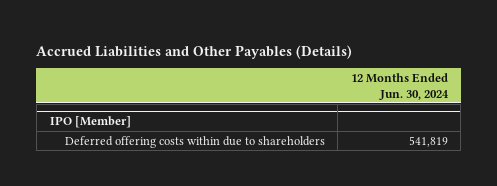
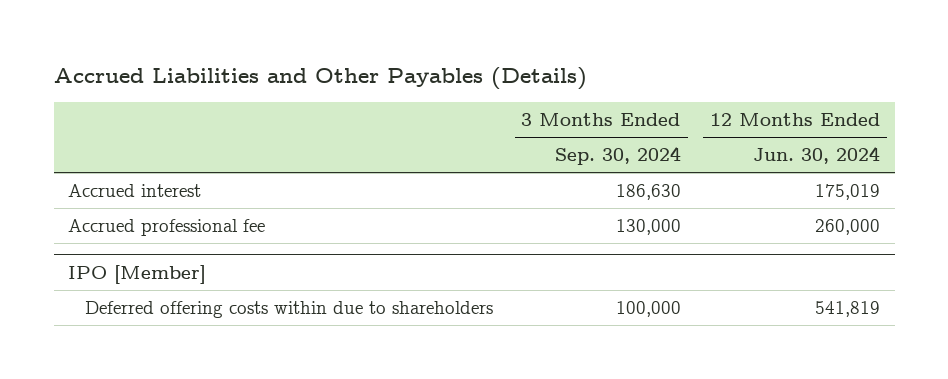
- | 12 Months Ended Jun. 30, 2024
+ | 3 Months Ended Sep. 30, 2024 | 12 Months Ended Jun. 30, 2024
+ Accrued interest | 186,630 | 175,019
+ Accrued professional fee | 130,000 | 260,000

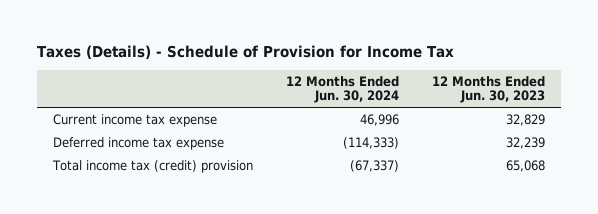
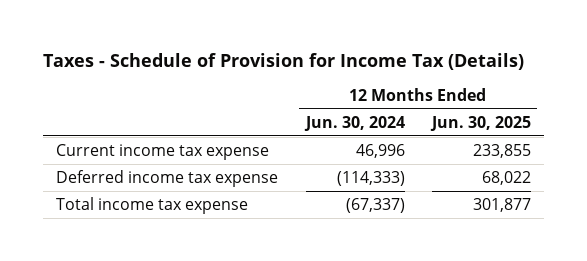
- Taxes (Details) - Schedule of Provision for Income Tax
+ Taxes - Schedule of Provision for Income Tax (Details)
- | 12 Months Ended Jun. 30, 2024 | 12 Months Ended Jun. 30, 2023
+ | 12 Months Ended Jun. 30, 2024 | 12 Months Ended Jun. 30, 2025
- Total income tax (credit) provision | (67,337) | 65,068
+ Total income tax expense | (67,337) | 301,877

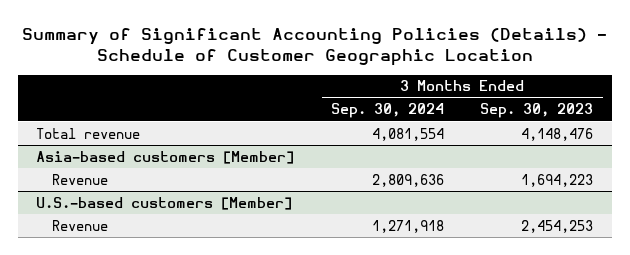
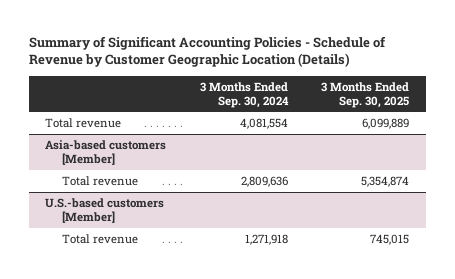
- Summary of Significant Accounting Policies (Details) - Schedule of Customer Geographic Location
+ Summary of Significant Accounting Policies - Schedule of Revenue by Customer Geographic Location (Details)
- | 3 Months Ended Sep. 30, 2024 | 3 Months Ended Sep. 30, 2023
+ | 3 Months Ended Sep. 30, 2024 | 3 Months Ended Sep. 30, 2025
@ Asia-based customers [Member]
- Revenue | 2,809,636 | 1,694,223
+ Total revenue | 2,809,636 | 5,354,874
@ U.S.-based customers [Member]
- Revenue | 1,271,918 | 2,454,253
+ Total revenue | 1,271,918 | 745,015

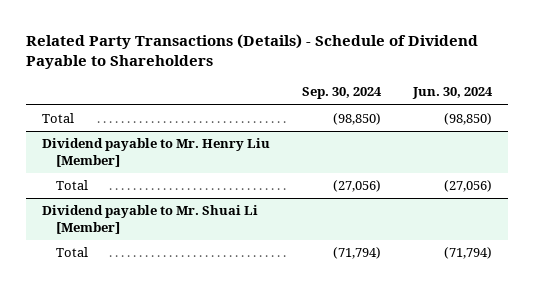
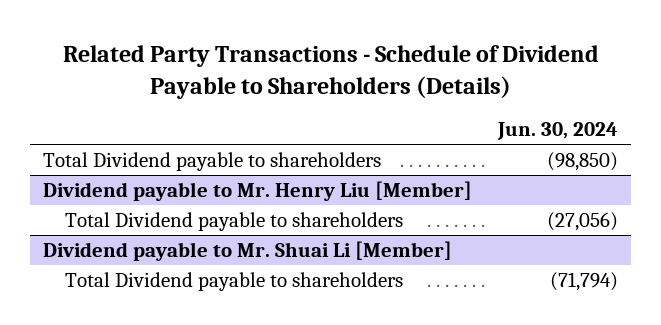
- Related Party Transactions (Details) - Schedule of Dividend Payable to Shareholders
+ Related Party Transactions - Schedule of Dividend Payable to Shareholders (Details)
- | Sep. 30, 2024 | Jun. 30, 2024
+ | Jun. 30, 2024
- Total | (98,850) | (98,850)
+ Total Dividend payable to shareholders | (98,850)
@ Dividend payable to Mr. Henry Liu [Member]
- Total | (27,056) | (27,056)
+ Total Dividend payable to shareholders | (27,056)
@ Dividend payable to Mr. Shuai Li [Member]
- Total | (71,794) | (71,794)
+ Total Dividend payable to shareholders | (71,794)

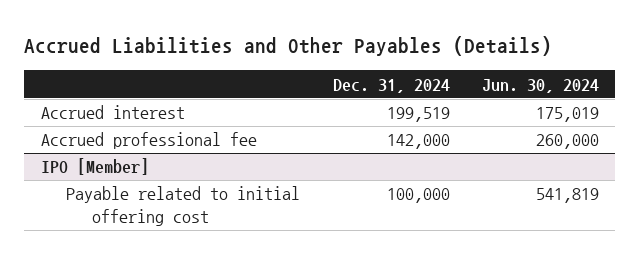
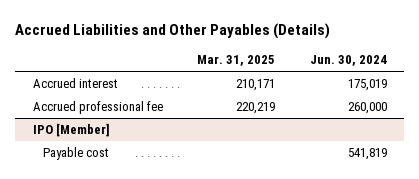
- | Dec. 31, 2024 | Jun. 30, 2024
+ | Mar. 31, 2025 | Jun. 30, 2024
@ IPO [Member]
- Payable related to initial offering cost | 100,000 | 541,819
+ Payable cost | | 541,819

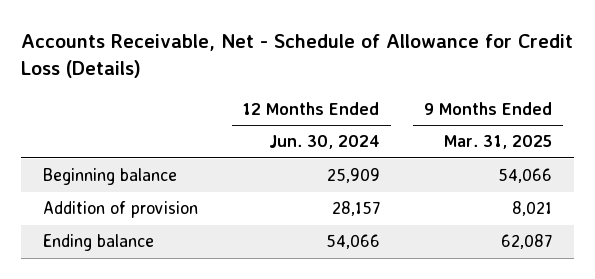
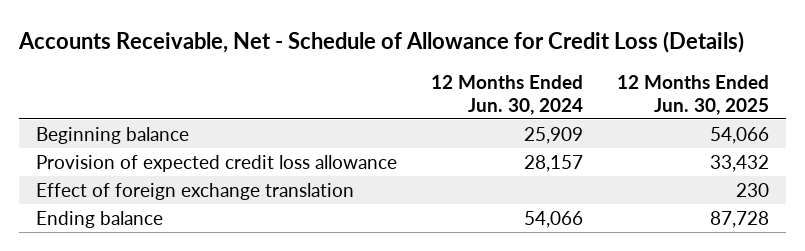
- | 12 Months Ended Jun. 30, 2024 | 9 Months Ended Mar. 31, 2025
+ | 12 Months Ended Jun. 30, 2024 | 12 Months Ended Jun. 30, 2025
- Addition of provision | 28,157 | 8,021
+ Provision of expected credit loss allowance | 28,157 | 33,432
+ Effect of foreign exchange translation | | 230

